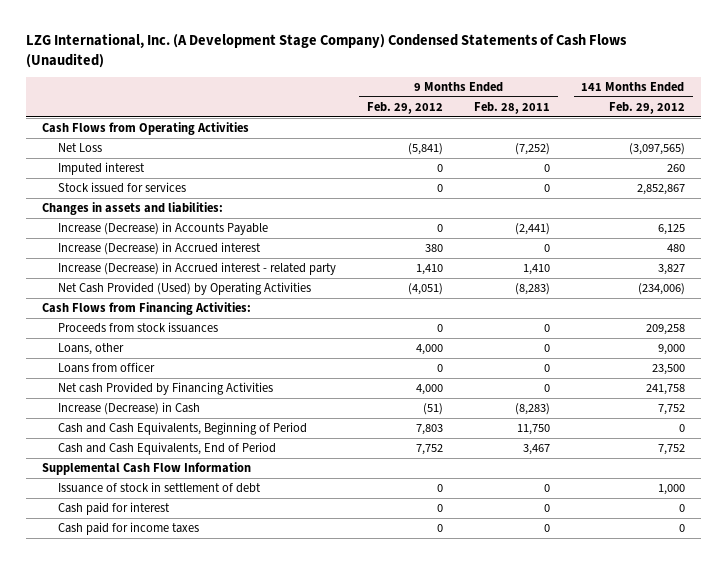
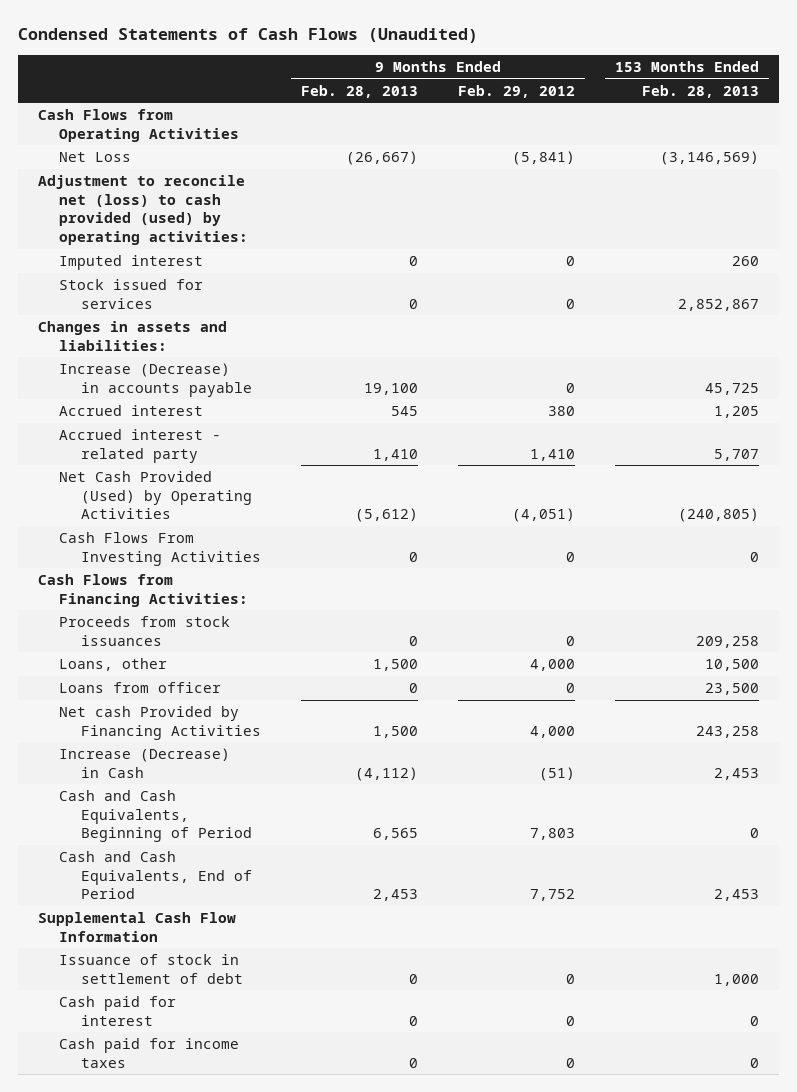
- LZG International, Inc. (A Development Stage Company) Condensed Statements of Cash Flows (Unaudited)
+ Condensed Statements of Cash Flows (Unaudited)
- | 9 Months Ended Feb. 29, 2012 | 9 Months Ended Feb. 28, 2011 | 141 Months Ended Feb. 29, 2012
+ | 9 Months Ended Feb. 28, 2013 | 9 Months Ended Feb. 29, 2012 | 153 Months Ended Feb. 28, 2013
+ Adjustment to reconcile net (loss) to cash provided (used) by operating activities:
- Increase (Decrease) in Accounts Payable | 0 | (2,441) | 6,125
- Increase (Decrease) in Accrued interest | 380 | 0 | 480
- Increase (Decrease) in Accrued interest - related party | 1,410 | 1,410 | 3,827
+ Increase (Decrease) in accounts payable | 19,100 | 0 | 45,725
+ Accrued interest | 545 | 380 | 1,205
+ Accrued interest - related party | 1,410 | 1,410 | 5,707
+ Cash Flows From Investing Activities | 0 | 0 | 0

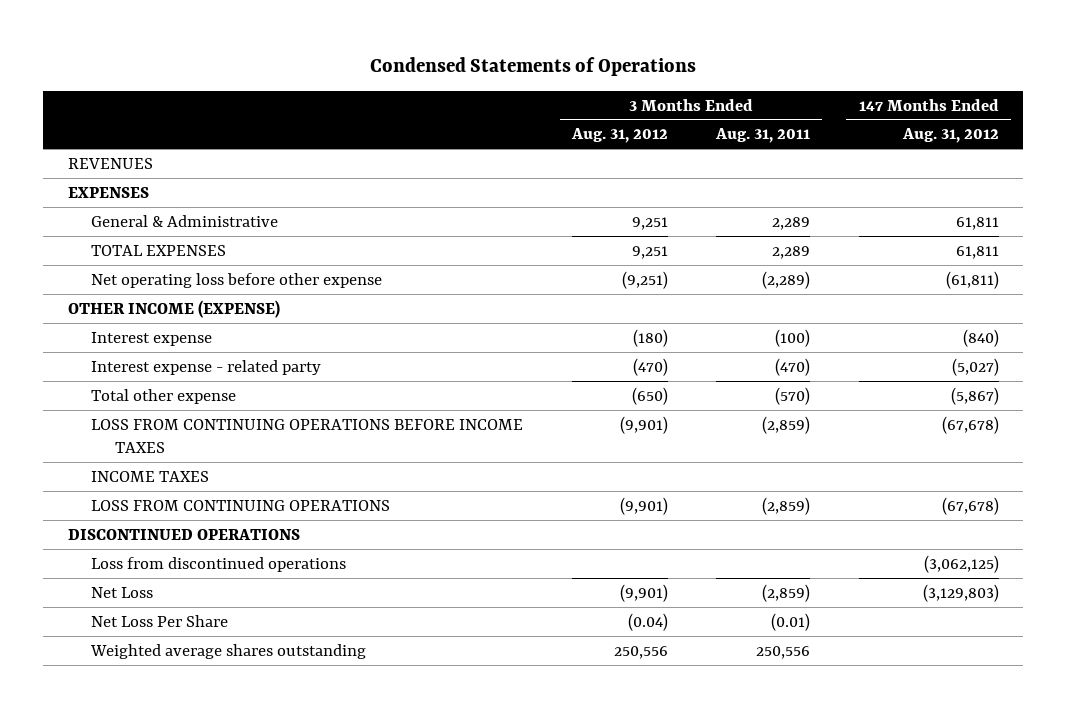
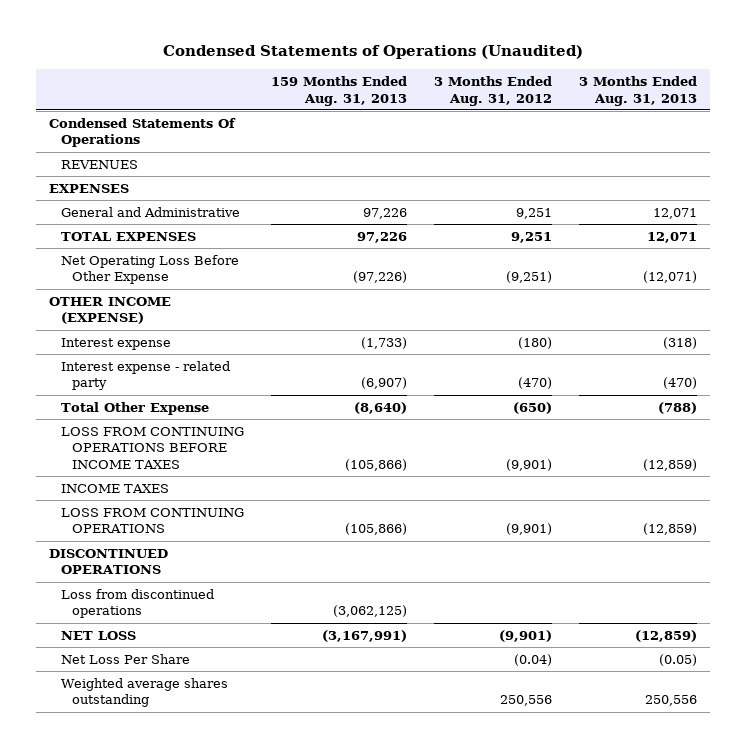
- Condensed Statements of Operations
+ Condensed Statements of Operations (Unaudited)
- | 3 Months Ended Aug. 31, 2012 | 3 Months Ended Aug. 31, 2011 | 147 Months Ended Aug. 31, 2012
+ | 159 Months Ended Aug. 31, 2013 | 3 Months Ended Aug. 31, 2012 | 3 Months Ended Aug. 31, 2013
+ Condensed Statements Of Operations
- General & Administrative | 9,251 | 2,289 | 61,811
+ General and Administrative | 97,226 | 9,251 | 12,071
- Net operating loss before other expense | (9,251) | (2,289) | (61,811)
+ Net Operating Loss Before Other Expense | (97,226) | (9,251) | (12,071)
- Total other expense | (650) | (570) | (5,867)
+ Total Other Expense | (8,640) | (650) | (788)
- Net Loss | (9,901) | (2,859) | (3,129,803)
+ NET LOSS | (3,167,991) | (9,901) | (12,859)

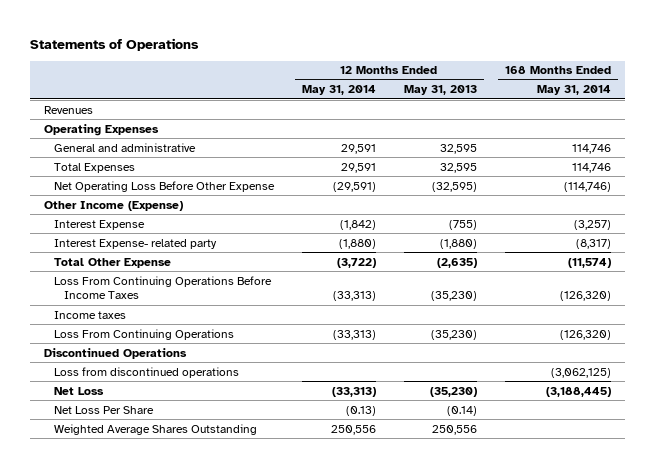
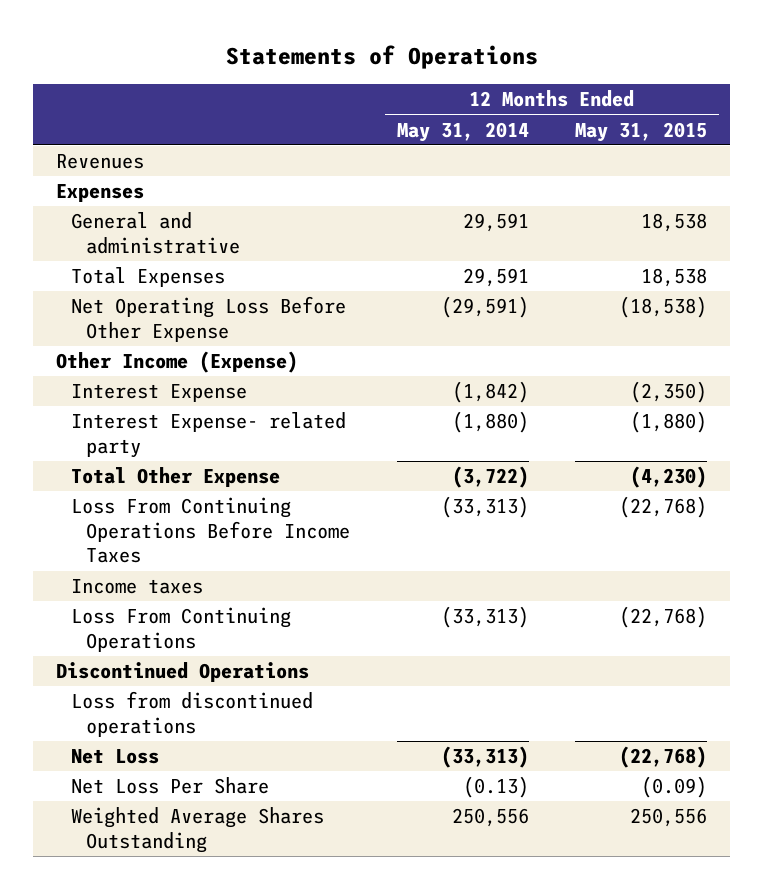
- | 12 Months Ended May 31, 2014 | 12 Months Ended May 31, 2013 | 168 Months Ended May 31, 2014
+ | 12 Months Ended May 31, 2014 | 12 Months Ended May 31, 2015
- Operating Expenses
+ Expenses

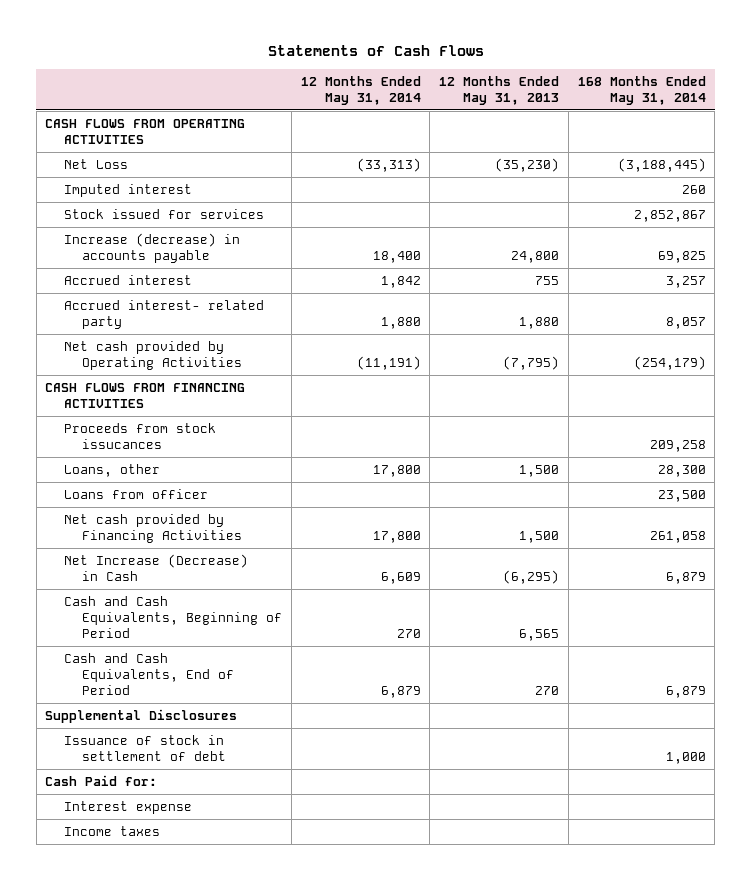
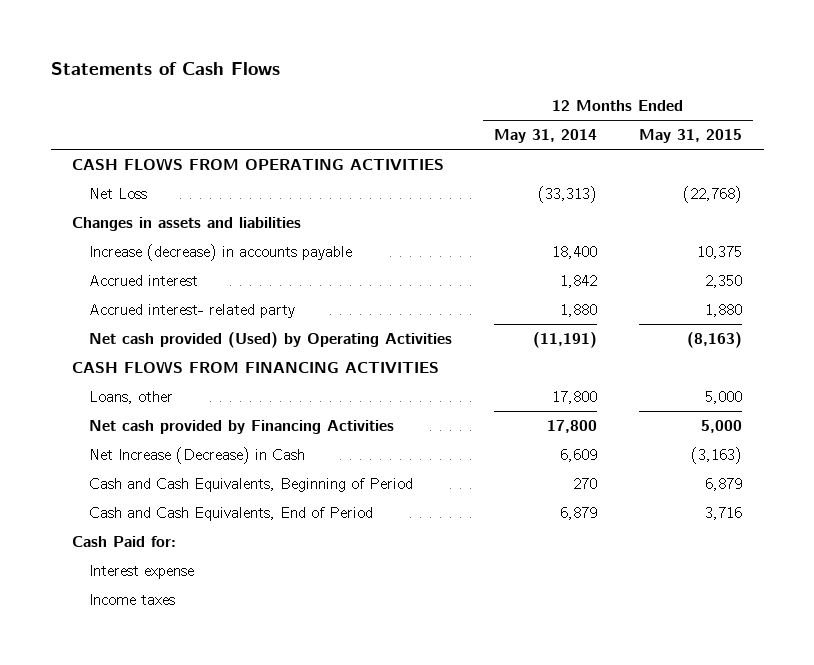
- | 12 Months Ended May 31, 2014 | 12 Months Ended May 31, 2013 | 168 Months Ended May 31, 2014
+ | 12 Months Ended May 31, 2014 | 12 Months Ended May 31, 2015
- Imputed interest | | | 260
- Stock issued for services | | | 2,852,867
+ Changes in assets and liabilities
- Net cash provided by Operating Activities | (11,191) | (7,795) | (254,179)
+ Net cash provided (Used) by Operating Activities | (11,191) | (8,163)
- Proceeds from stock issucances | | | 209,258
- Loans from officer | | | 23,500
- Supplemental Disclosures
- Issuance of stock in settlement of debt | | | 1,000

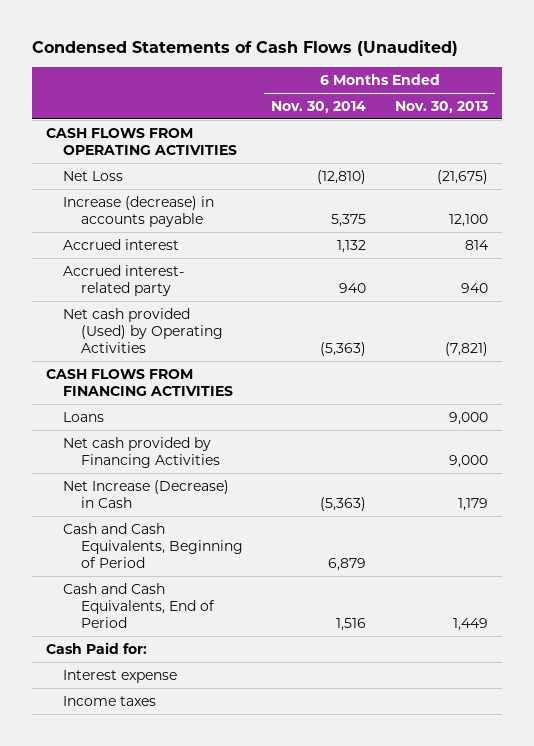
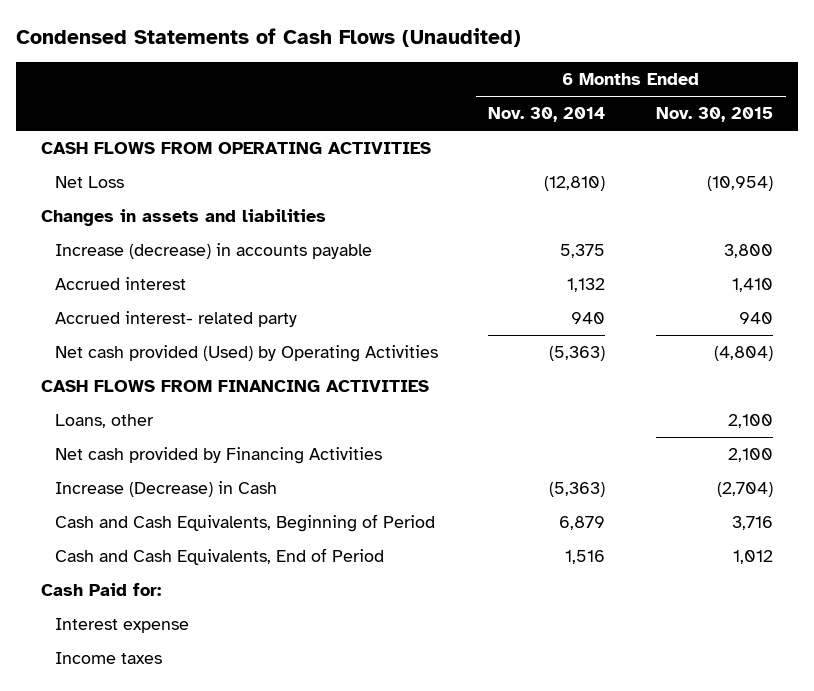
- | 6 Months Ended Nov. 30, 2014 | 6 Months Ended Nov. 30, 2013
+ | 6 Months Ended Nov. 30, 2014 | 6 Months Ended Nov. 30, 2015
+ Changes in assets and liabilities
- Loans | | 9,000
+ Loans, other | | 2,100
- Net Increase (Decrease) in Cash | (5,363) | 1,179
+ Increase (Decrease) in Cash | (5,363) | (2,704)

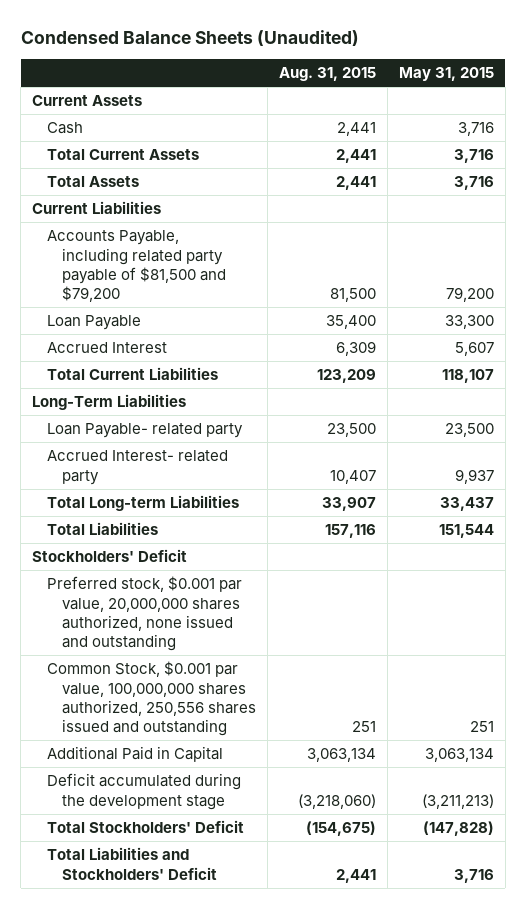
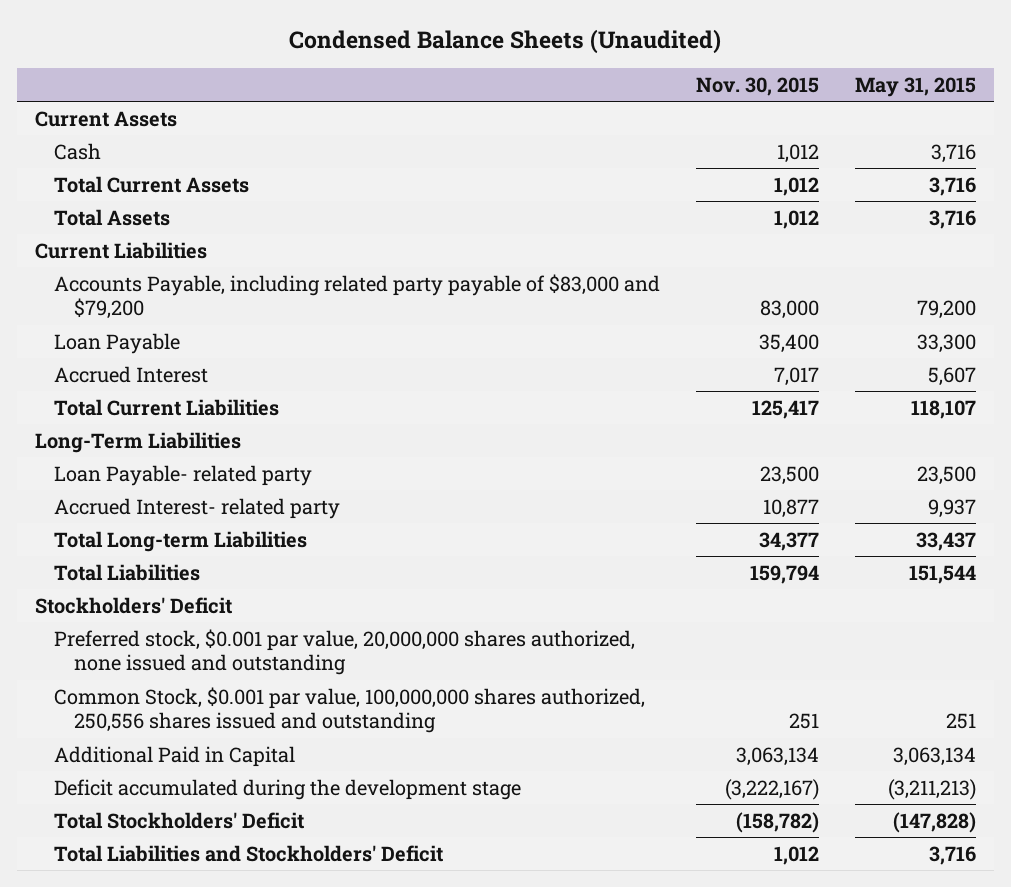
- | Aug. 31, 2015 | May 31, 2015
+ | Nov. 30, 2015 | May 31, 2015
- Accounts Payable, including related party payable of $81,500 and $79,200 | 81,500 | 79,200
+ Accounts Payable, including related party payable of $83,000 and $79,200 | 83,000 | 79,200

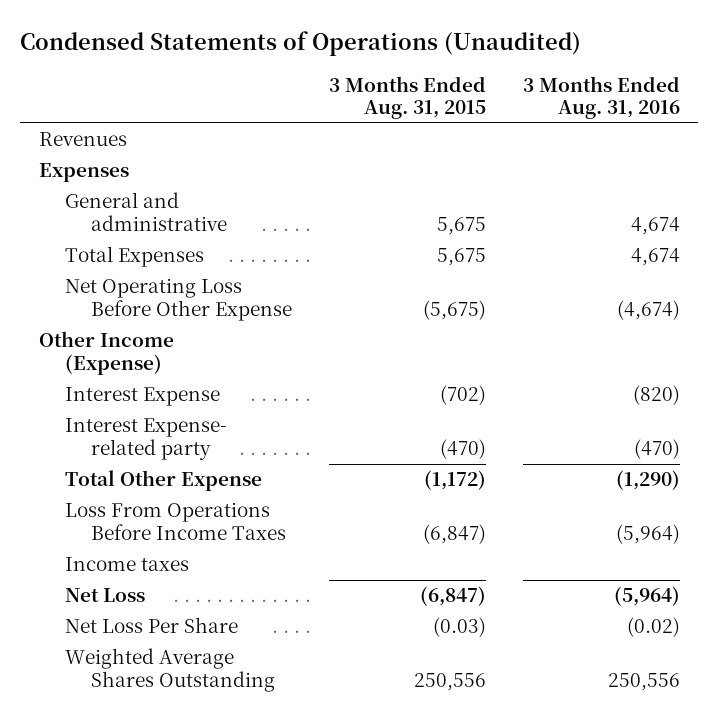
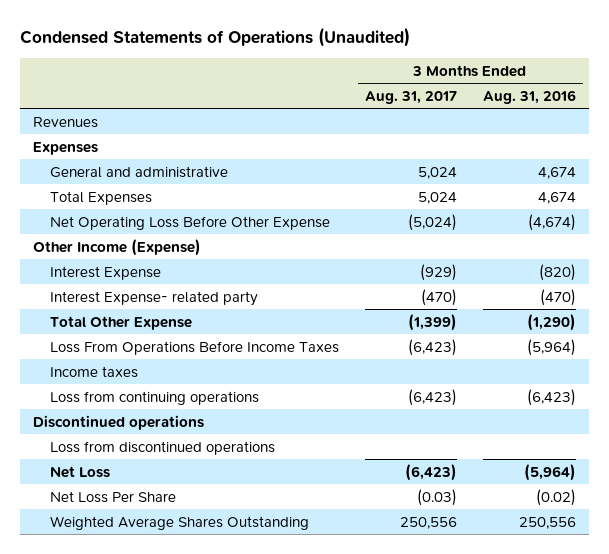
- | 3 Months Ended Aug. 31, 2015 | 3 Months Ended Aug. 31, 2016
+ | 3 Months Ended Aug. 31, 2017 | 3 Months Ended Aug. 31, 2016
+ Loss from continuing operations | (6,423) | (6,423)
+ Discontinued operations
+ Loss from discontinued operations

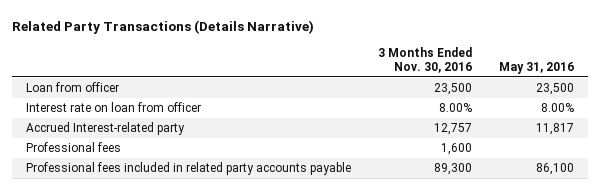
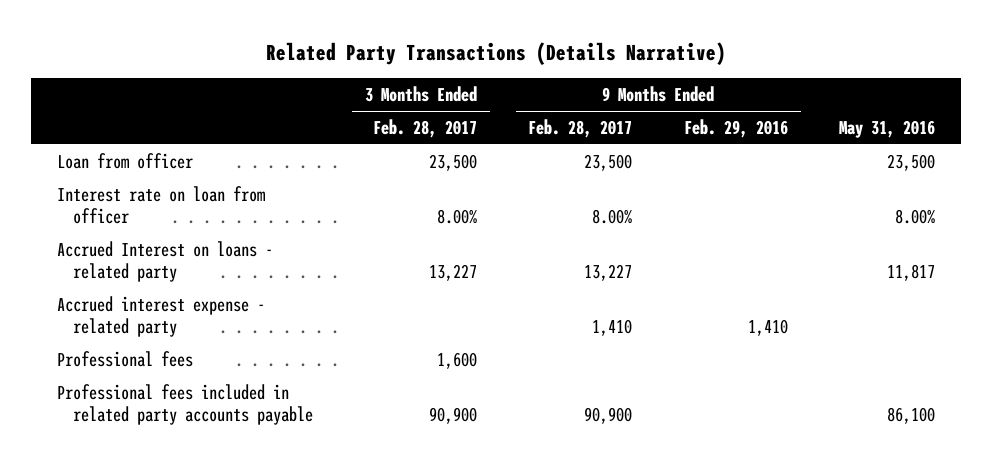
- | 3 Months Ended Nov. 30, 2016 | May 31, 2016
+ | 3 Months Ended Feb. 28, 2017 | 9 Months Ended Feb. 28, 2017 | 9 Months Ended Feb. 29, 2016 | May 31, 2016
- Accrued Interest-related party | 12,757 | 11,817
+ Accrued Interest on loans - related party | 13,227 | 13,227 | | 11,817
+ Accrued interest expense - related party | | 1,410 | 1,410 |

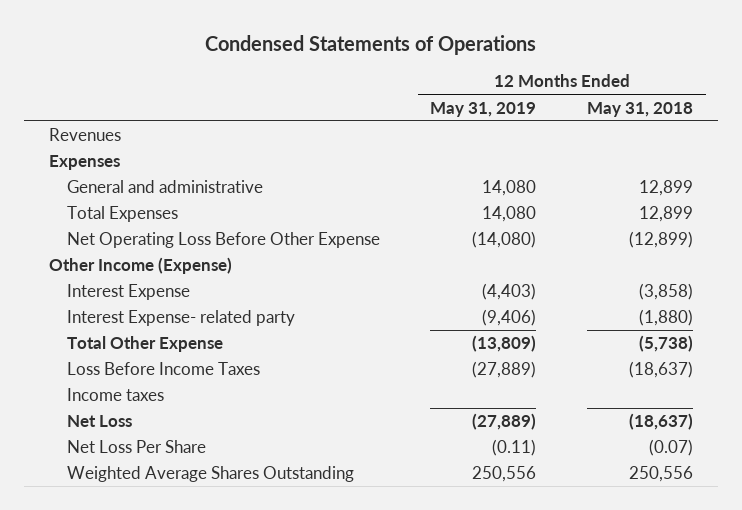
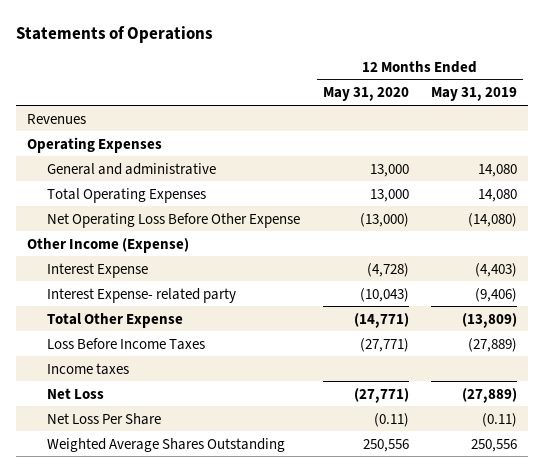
- Condensed Statements of Operations
+ Statements of Operations
- | 12 Months Ended May 31, 2019 | 12 Months Ended May 31, 2018
+ | 12 Months Ended May 31, 2020 | 12 Months Ended May 31, 2019
- Expenses
+ Operating Expenses
- Total Expenses | 14,080 | 12,899
+ Total Operating Expenses | 13,000 | 14,080

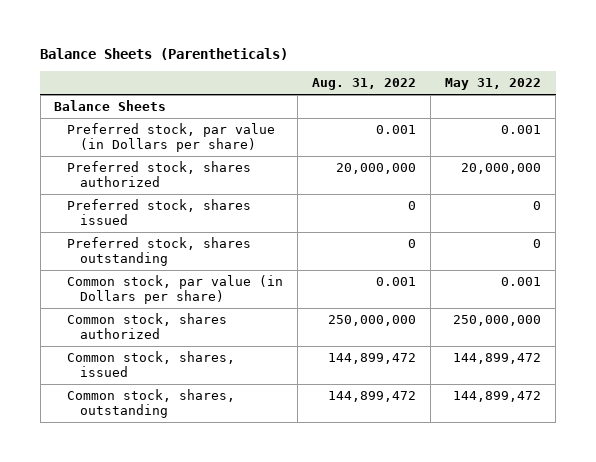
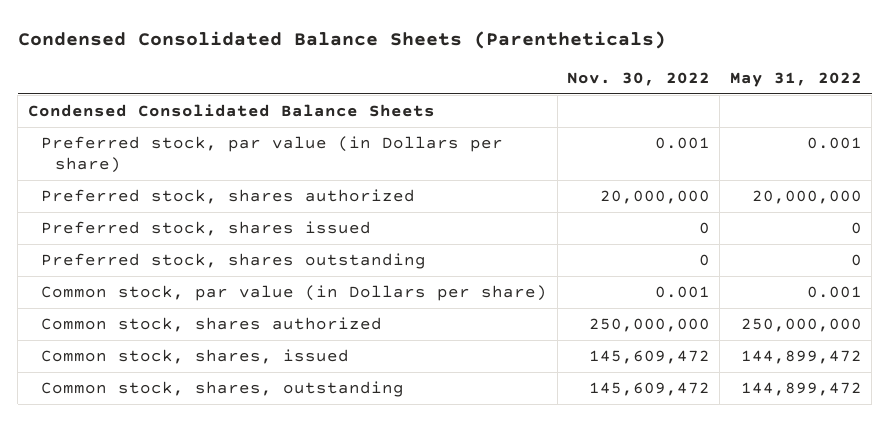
- Balance Sheets (Parentheticals)
+ Condensed Consolidated Balance Sheets (Parentheticals)
- | Aug. 31, 2022 | May 31, 2022
+ | Nov. 30, 2022 | May 31, 2022
- Balance Sheets
+ Condensed Consolidated Balance Sheets

